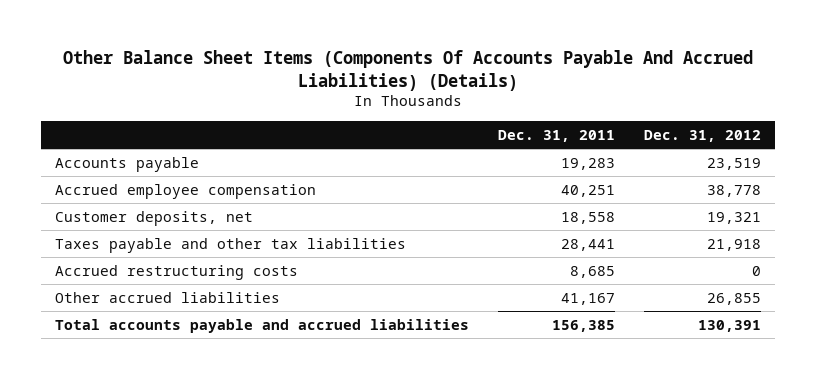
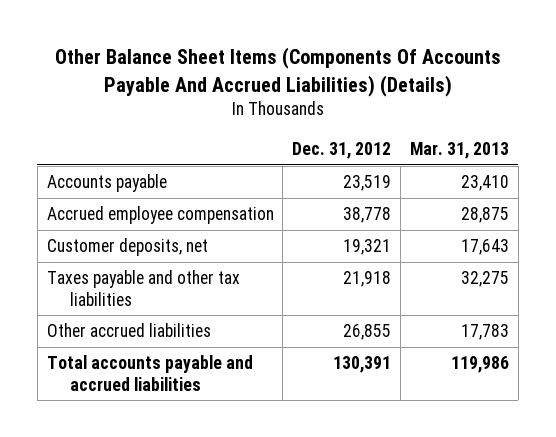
- | Dec. 31, 2011 | Dec. 31, 2012
+ | Dec. 31, 2012 | Mar. 31, 2013
- Accrued restructuring costs | 8,685 | 0

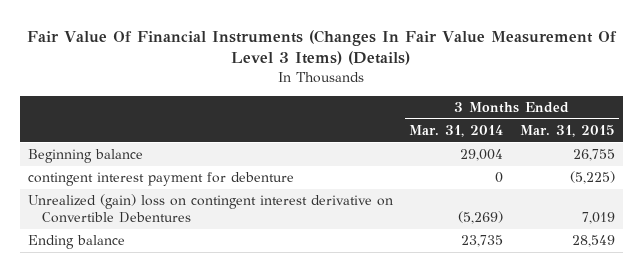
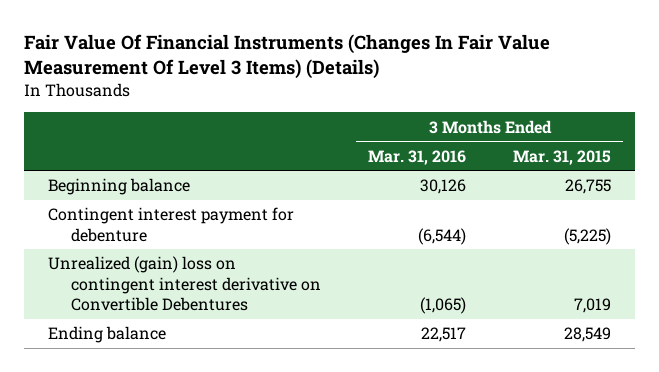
- | 3 Months Ended Mar. 31, 2014 | 3 Months Ended Mar. 31, 2015
+ | 3 Months Ended Mar. 31, 2016 | 3 Months Ended Mar. 31, 2015
- contingent interest payment for debenture | 0 | (5,225)
+ Contingent interest payment for debenture | (6,544) | (5,225)

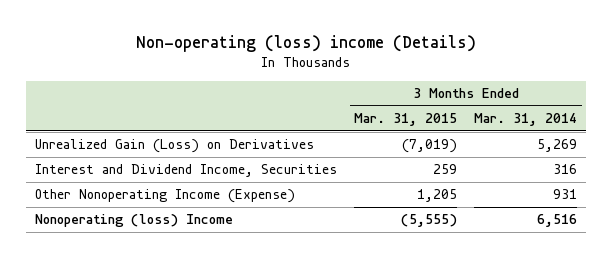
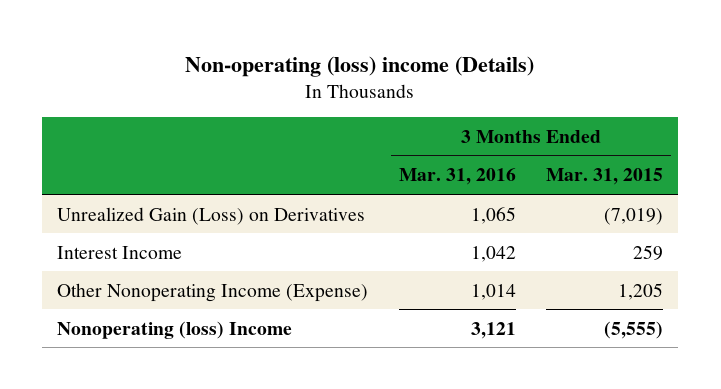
- | 3 Months Ended Mar. 31, 2015 | 3 Months Ended Mar. 31, 2014
+ | 3 Months Ended Mar. 31, 2016 | 3 Months Ended Mar. 31, 2015
- Interest and Dividend Income, Securities | 259 | 316
+ Interest Income | 1,042 | 259

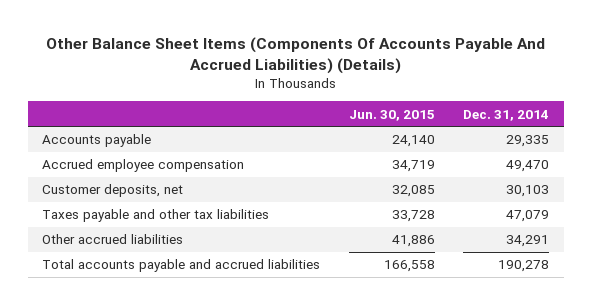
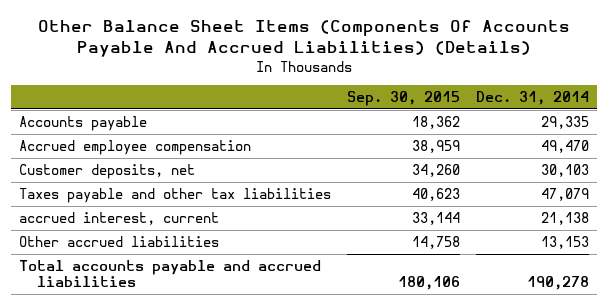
- | Jun. 30, 2015 | Dec. 31, 2014
+ | Sep. 30, 2015 | Dec. 31, 2014
- Other accrued liabilities | 41,886 | 34,291
+ accrued interest, current | 33,144 | 21,138
+ Other accrued liabilities | 14,758 | 13,153

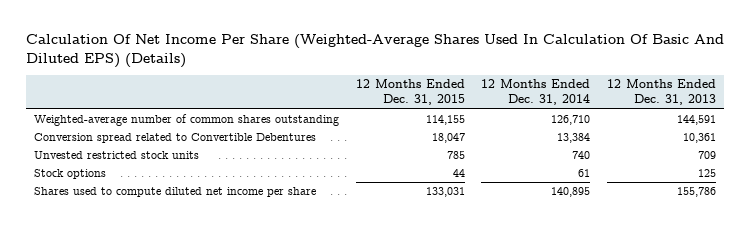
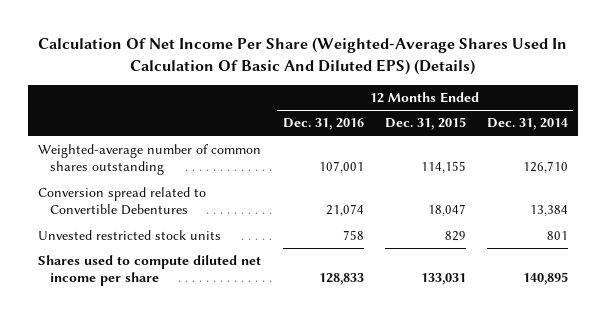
- | 12 Months Ended Dec. 31, 2015 | 12 Months Ended Dec. 31, 2014 | 12 Months Ended Dec. 31, 2013
+ | 12 Months Ended Dec. 31, 2016 | 12 Months Ended Dec. 31, 2015 | 12 Months Ended Dec. 31, 2014
- Unvested restricted stock units | 785 | 740 | 709
- Stock options | 44 | 61 | 125
+ Unvested restricted stock units | 758 | 829 | 801

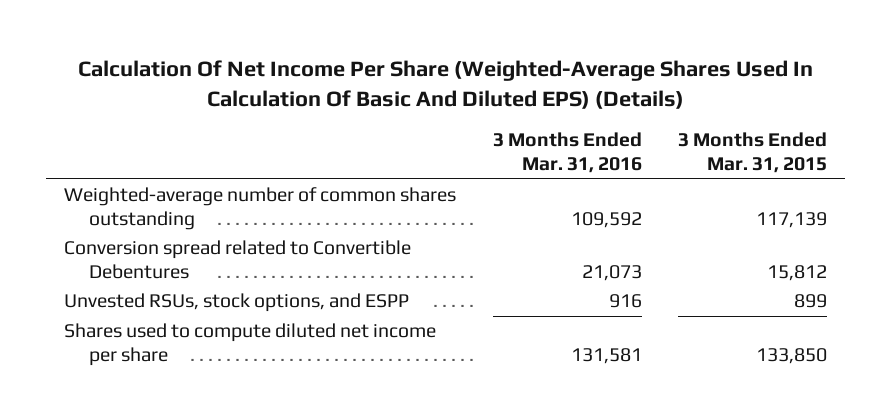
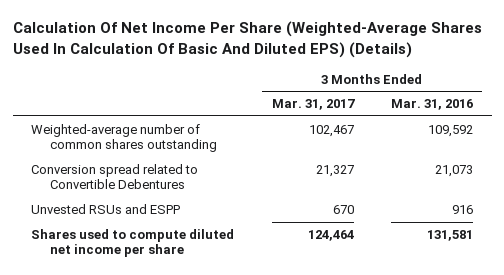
- | 3 Months Ended Mar. 31, 2016 | 3 Months Ended Mar. 31, 2015
+ | 3 Months Ended Mar. 31, 2017 | 3 Months Ended Mar. 31, 2016
- Unvested RSUs, stock options, and ESPP | 916 | 899
+ Unvested RSUs and ESPP | 670 | 916

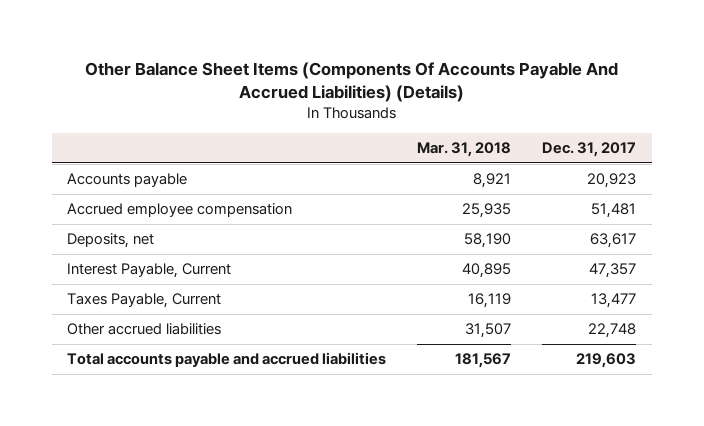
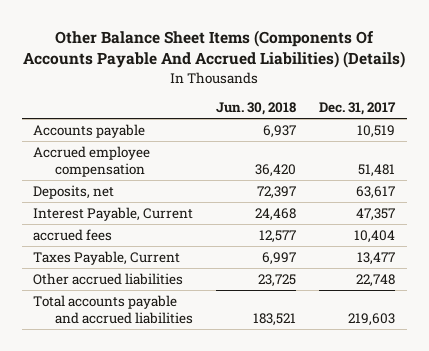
- | Mar. 31, 2018 | Dec. 31, 2017
+ | Jun. 30, 2018 | Dec. 31, 2017
- Accounts payable | 8,921 | 20,923
+ Accounts payable | 6,937 | 10,519
+ accrued fees | 12,577 | 10,404

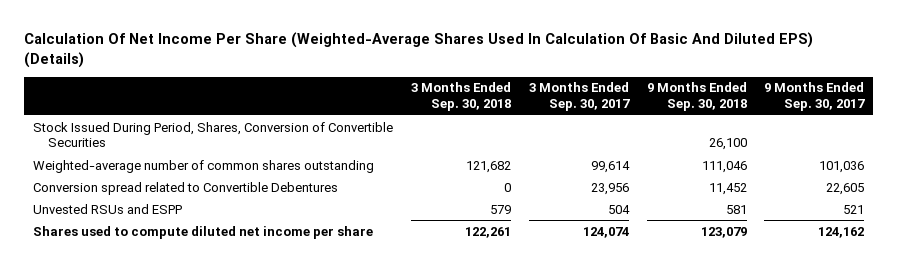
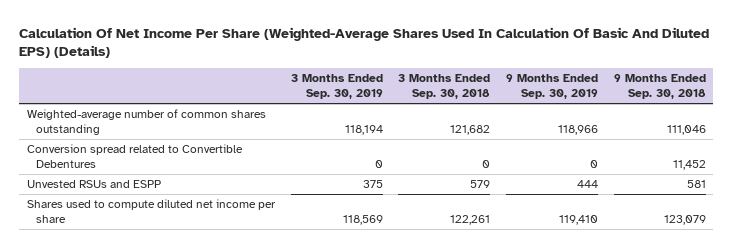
- | 3 Months Ended Sep. 30, 2018 | 3 Months Ended Sep. 30, 2017 | 9 Months Ended Sep. 30, 2018 | 9 Months Ended Sep. 30, 2017
+ | 3 Months Ended Sep. 30, 2019 | 3 Months Ended Sep. 30, 2018 | 9 Months Ended Sep. 30, 2019 | 9 Months Ended Sep. 30, 2018
- Stock Issued During Period, Shares, Conversion of Convertible Securities | | | 26,100 |

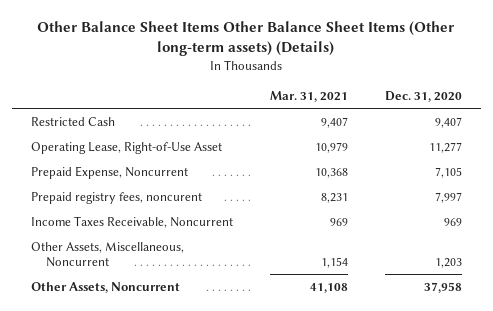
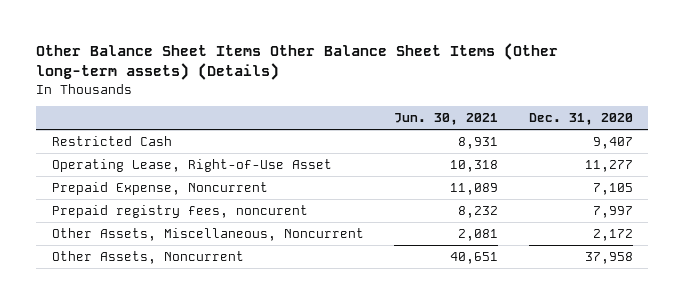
- | Mar. 31, 2021 | Dec. 31, 2020
+ | Jun. 30, 2021 | Dec. 31, 2020
- Income Taxes Receivable, Noncurrent | 969 | 969
- Other Assets, Miscellaneous, Noncurrent | 1,154 | 1,203
+ Other Assets, Miscellaneous, Noncurrent | 2,081 | 2,172

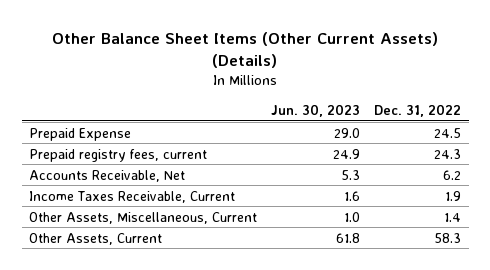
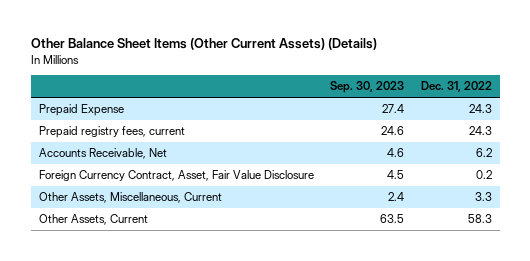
- | Jun. 30, 2023 | Dec. 31, 2022
+ | Sep. 30, 2023 | Dec. 31, 2022
- Prepaid Expense | 29.0 | 24.5
+ Prepaid Expense | 27.4 | 24.3
- Income Taxes Receivable, Current | 1.6 | 1.9
- Other Assets, Miscellaneous, Current | 1.0 | 1.4
+ Foreign Currency Contract, Asset, Fair Value Disclosure | 4.5 | 0.2
+ Other Assets, Miscellaneous, Current | 2.4 | 3.3

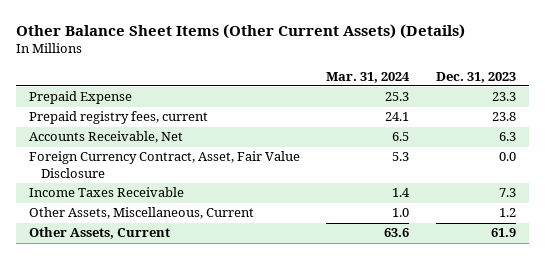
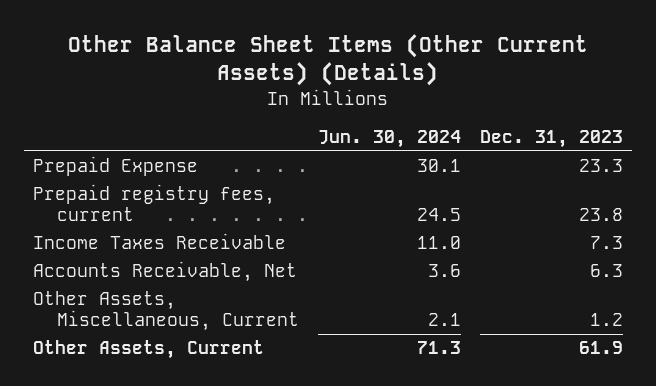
- | Mar. 31, 2024 | Dec. 31, 2023
+ | Jun. 30, 2024 | Dec. 31, 2023
- Foreign Currency Contract, Asset, Fair Value Disclosure | 5.3 | 0.0
moved down: Accounts Receivable, Net | 3.6 | 6.3

